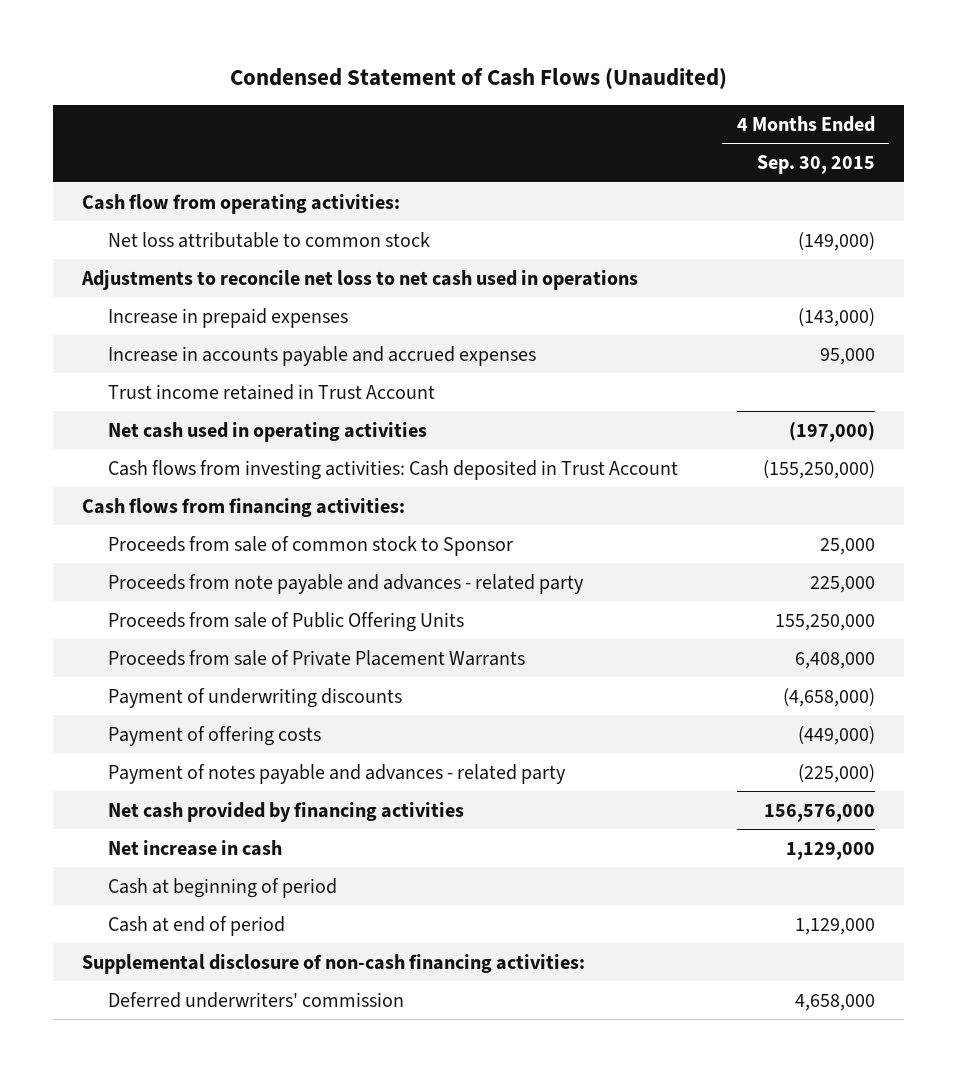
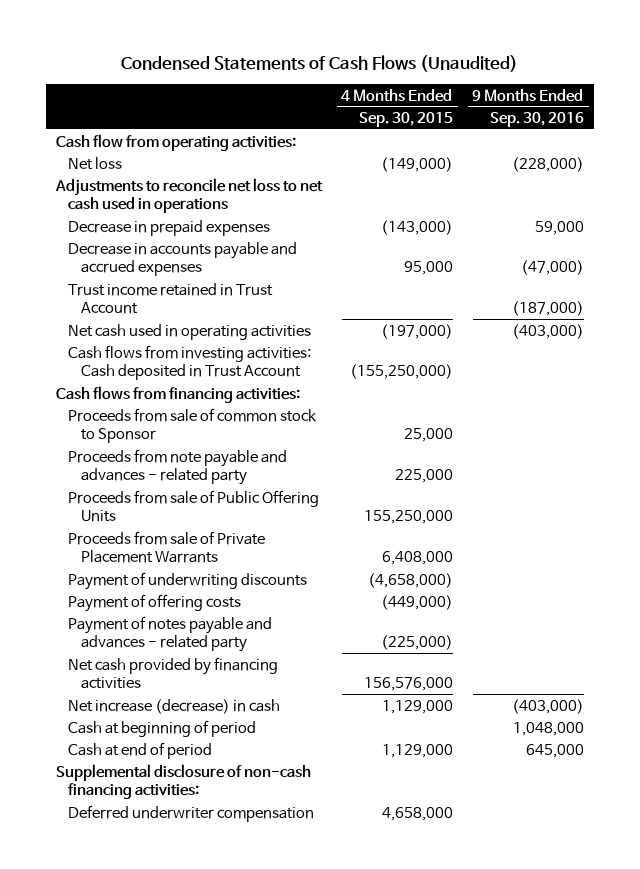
- Condensed Statement of Cash Flows (Unaudited)
+ Condensed Statements of Cash Flows (Unaudited)
- | 4 Months Ended Sep. 30, 2015
+ | 4 Months Ended Sep. 30, 2015 | 9 Months Ended Sep. 30, 2016
- Net loss attributable to common stock | (149,000)
+ Net loss | (149,000) | (228,000)
- Increase in prepaid expenses | (143,000)
- Increase in accounts payable and accrued expenses | 95,000
+ Decrease in prepaid expenses | (143,000) | 59,000
+ Decrease in accounts payable and accrued expenses | 95,000 | (47,000)
- Net increase in cash | 1,129,000
+ Net increase (decrease) in cash | 1,129,000 | (403,000)
- Deferred underwriters' commission | 4,658,000
+ Deferred underwriter compensation | 4,658,000 |

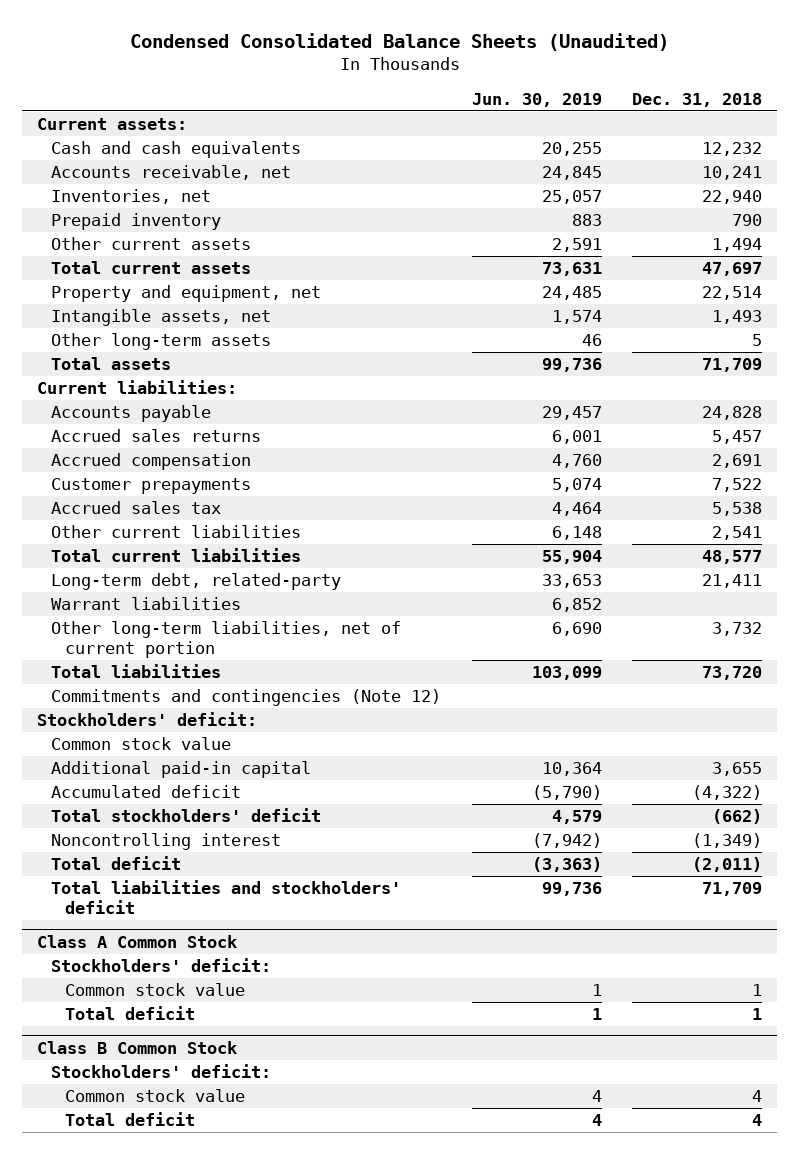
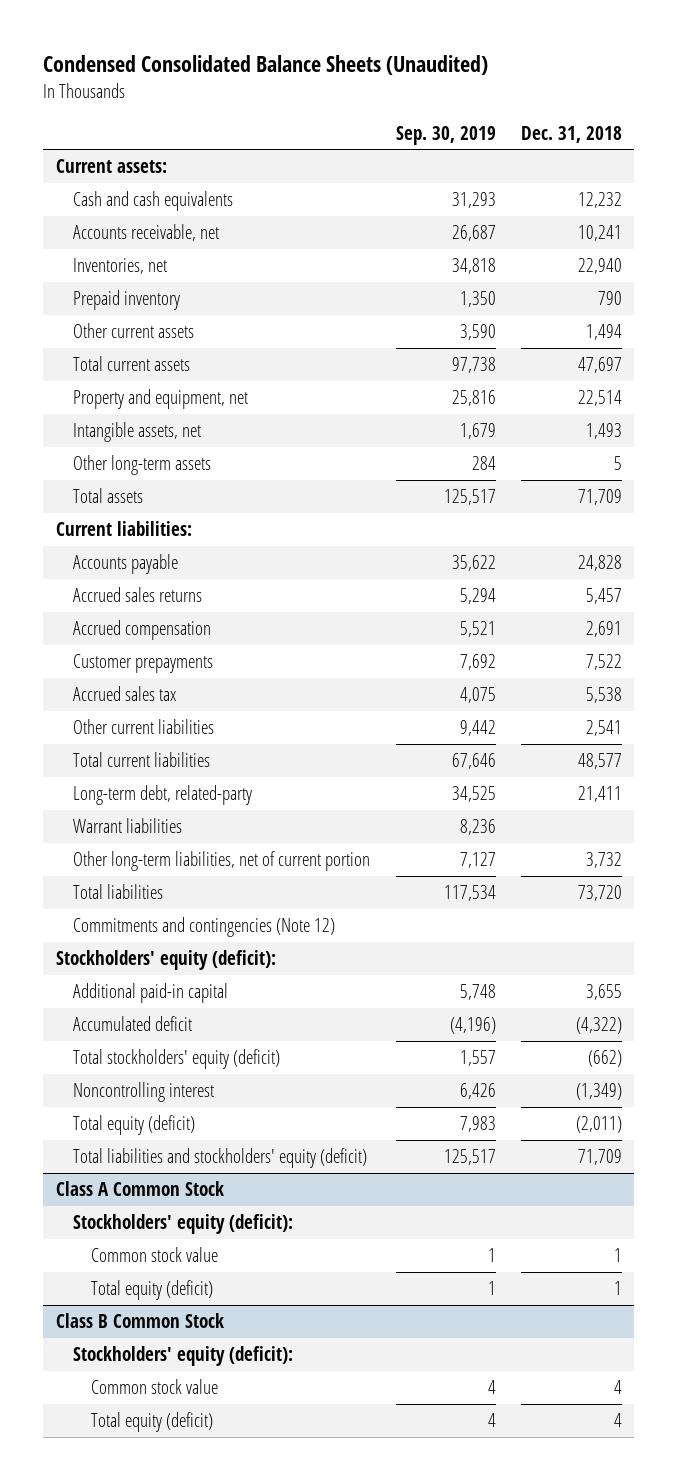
- | Jun. 30, 2019 | Dec. 31, 2018
+ | Sep. 30, 2019 | Dec. 31, 2018
- Stockholders' deficit:
- Common stock value
+ Stockholders' equity (deficit):
- Total stockholders' deficit | 4,579 | (662)
+ Total stockholders' equity (deficit) | 1,557 | (662)
- Total deficit | (3,363) | (2,011)
- Total liabilities and stockholders' deficit | 99,736 | 71,709
+ Total equity (deficit) | 7,983 | (2,011)
+ Total liabilities and stockholders' equity (deficit) | 125,517 | 71,709
@ Class A Common Stock
- Stockholders' deficit:
+ Stockholders' equity (deficit):
- Total deficit | 1 | 1
+ Total equity (deficit) | 1 | 1
@ Class B Common Stock
- Stockholders' deficit:
+ Stockholders' equity (deficit):
- Total deficit | 4 | 4
+ Total equity (deficit) | 4 | 4

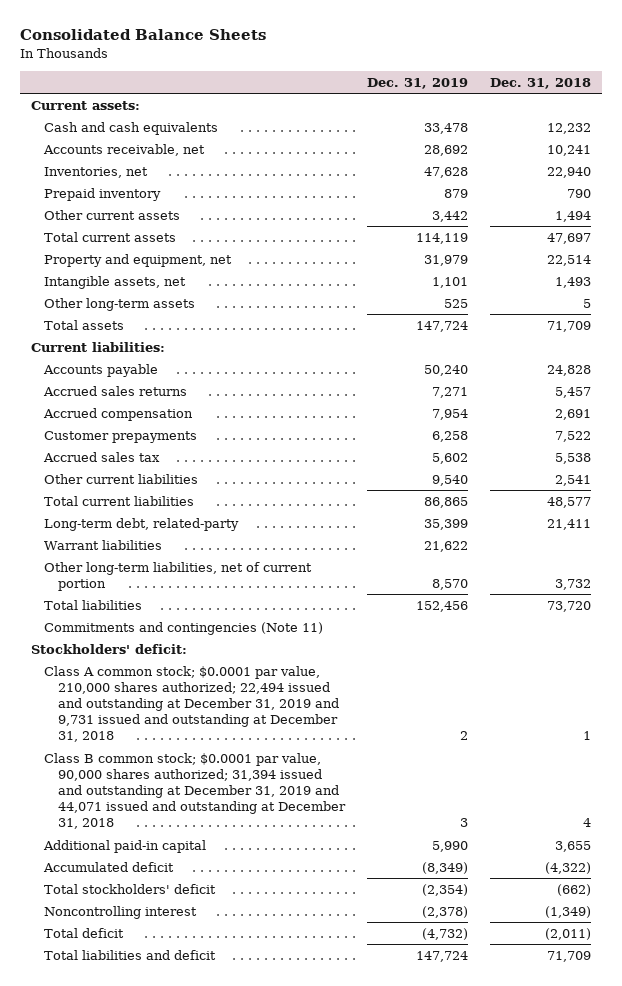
- Condensed Consolidated Balance Sheets (Unaudited)
+ Consolidated Balance Sheets
- | Sep. 30, 2019 | Dec. 31, 2018
+ | Dec. 31, 2019 | Dec. 31, 2018
- Commitments and contingencies (Note 12)
- Stockholders' equity (deficit):
+ Commitments and contingencies (Note 11)
+ Stockholders' deficit:
+ Class A common stock; $0.0001 par value, 210,000 shares authorized; 22,494 issued and outstanding at December 31, 2019 and 9,731 issued and outstanding at December 31, 2018 | 2 | 1
+ Class B common stock; $0.0001 par value, 90,000 shares authorized; 31,394 issued and outstanding at December 31, 2019 and 44,071 issued and outstanding at December 31, 2018 | 3 | 4
- Total stockholders' equity (deficit) | 1,557 | (662)
+ Total stockholders' deficit | (2,354) | (662)
- Total equity (deficit) | 7,983 | (2,011)
- Total liabilities and stockholders' equity (deficit) | 125,517 | 71,709
- Class A Common Stock
- Stockholders' equity (deficit):
- Common stock value | 1 | 1
- Total equity (deficit) | 1 | 1
- Class B Common Stock
- Stockholders' equity (deficit):
- Common stock value | 4 | 4
- Total equity (deficit) | 4 | 4
+ Total deficit | (4,732) | (2,011)
+ Total liabilities and deficit | 147,724 | 71,709

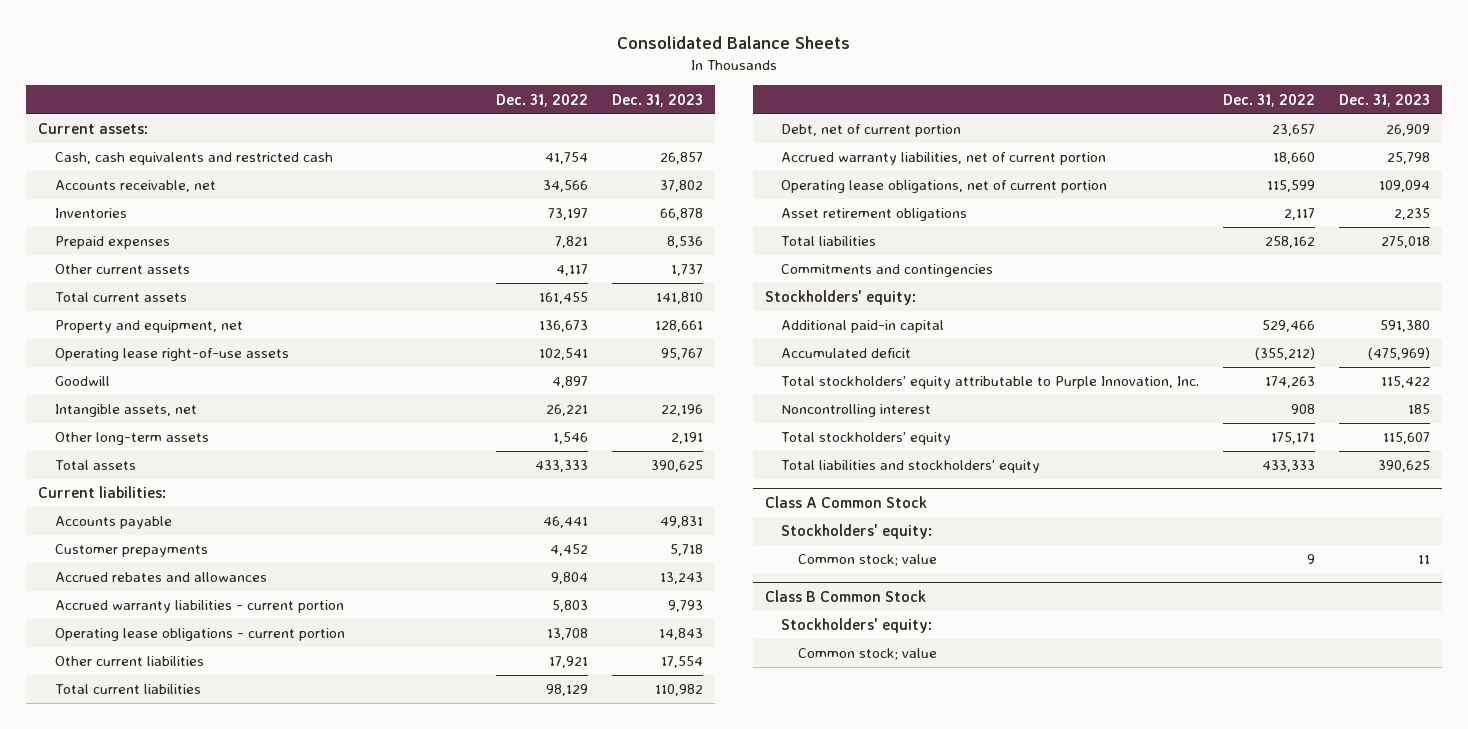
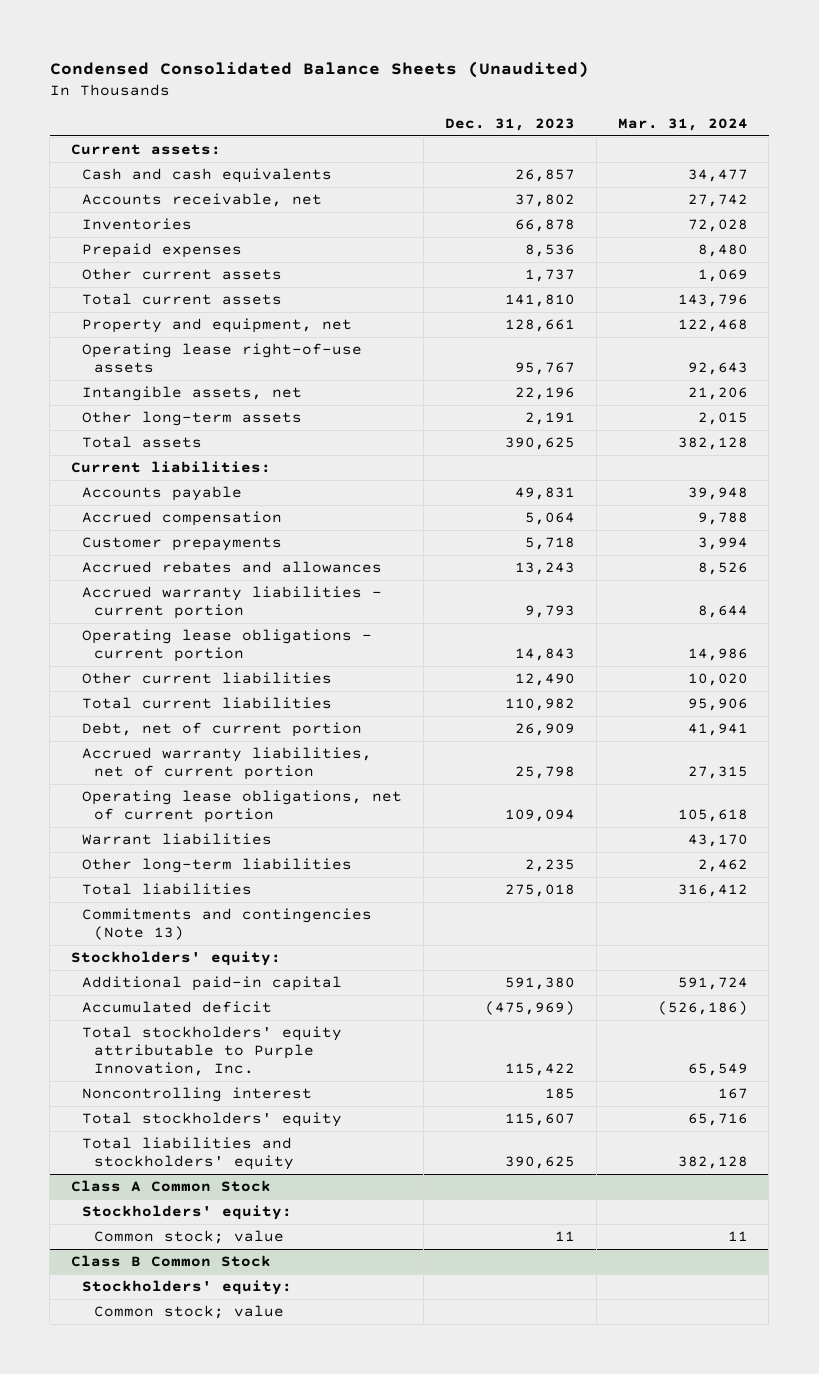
- Consolidated Balance Sheets
+ Condensed Consolidated Balance Sheets (Unaudited)
- | Dec. 31, 2022 | Dec. 31, 2023
+ | Dec. 31, 2023 | Mar. 31, 2024
- Cash, cash equivalents and restricted cash | 41,754 | 26,857
+ Cash and cash equivalents | 26,857 | 34,477
- Goodwill | 4,897 |
+ Accrued compensation | 5,064 | 9,788
- Other current liabilities | 17,921 | 17,554
+ Other current liabilities | 12,490 | 10,020
- Asset retirement obligations | 2,117 | 2,235
+ Warrant liabilities | | 43,170
+ Other long-term liabilities | 2,235 | 2,462
- Commitments and contingencies
+ Commitments and contingencies (Note 13)

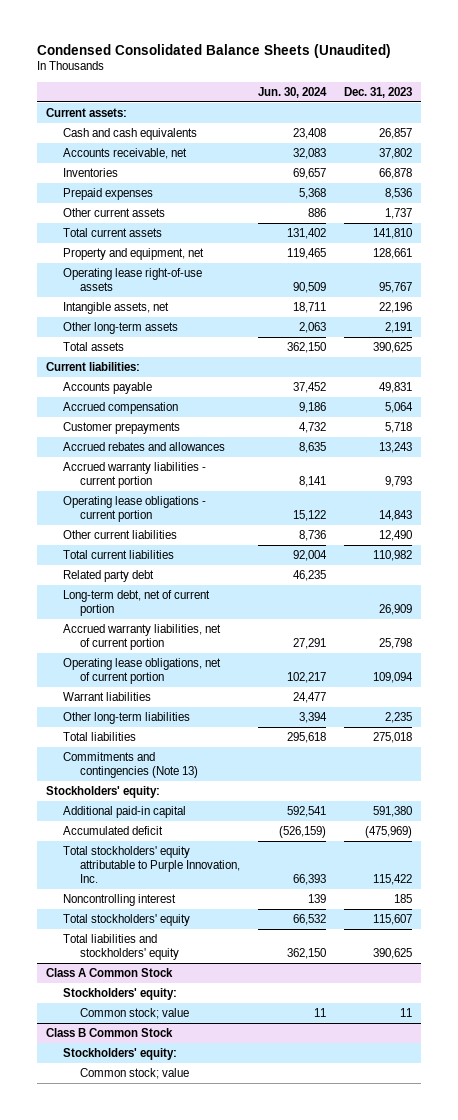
- | Dec. 31, 2023 | Mar. 31, 2024
+ | Jun. 30, 2024 | Dec. 31, 2023
- Debt, net of current portion | 26,909 | 41,941
+ Related party debt | 46,235 |
+ Long-term debt, net of current portion | | 26,909

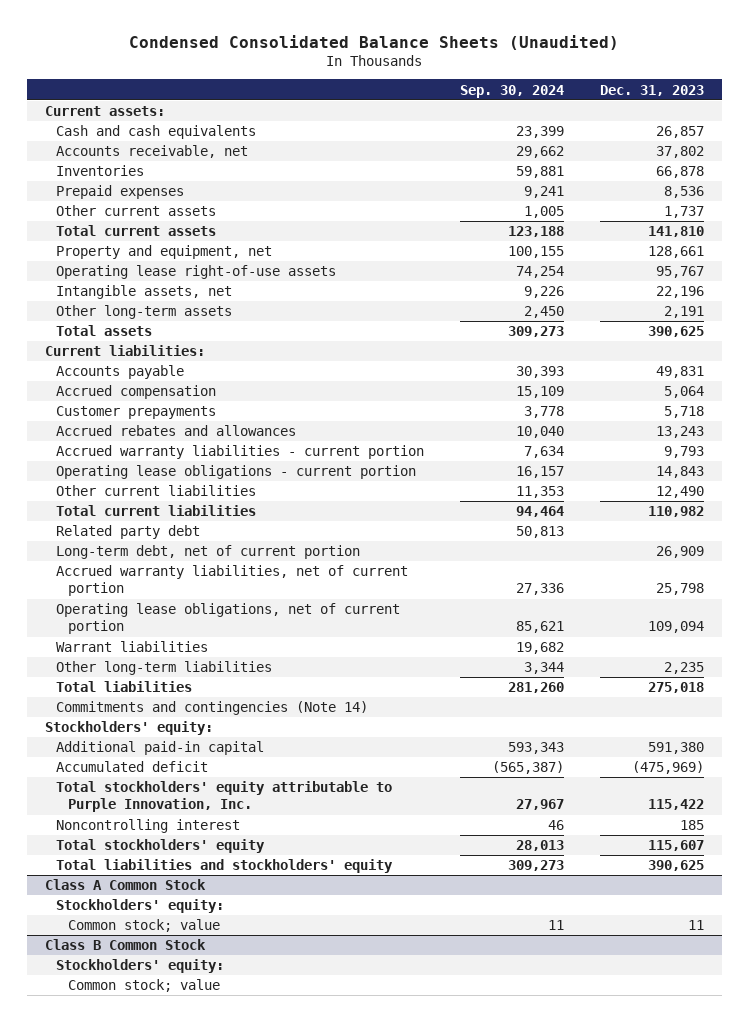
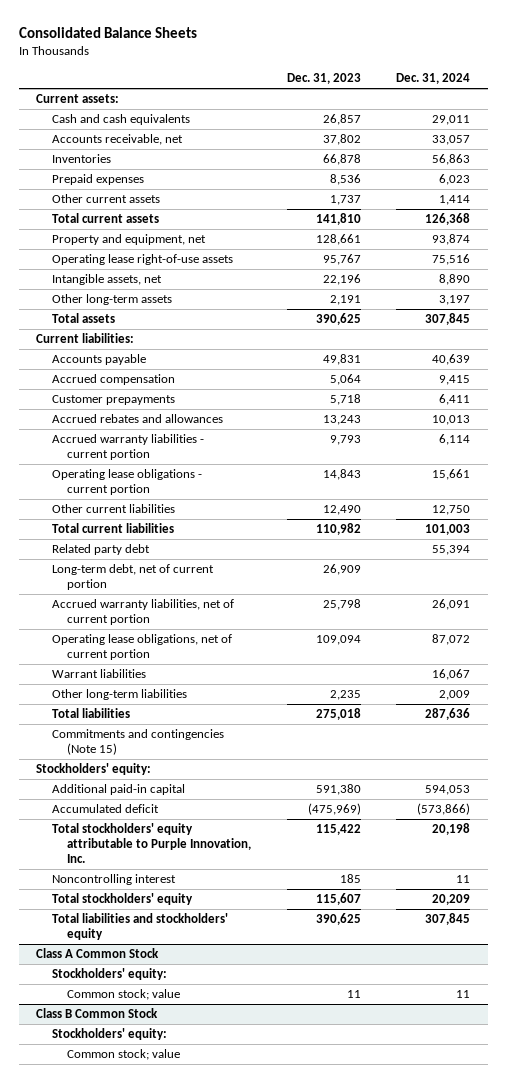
- Condensed Consolidated Balance Sheets (Unaudited)
+ Consolidated Balance Sheets
- | Sep. 30, 2024 | Dec. 31, 2023
+ | Dec. 31, 2023 | Dec. 31, 2024
- Commitments and contingencies (Note 14)
+ Commitments and contingencies (Note 15)

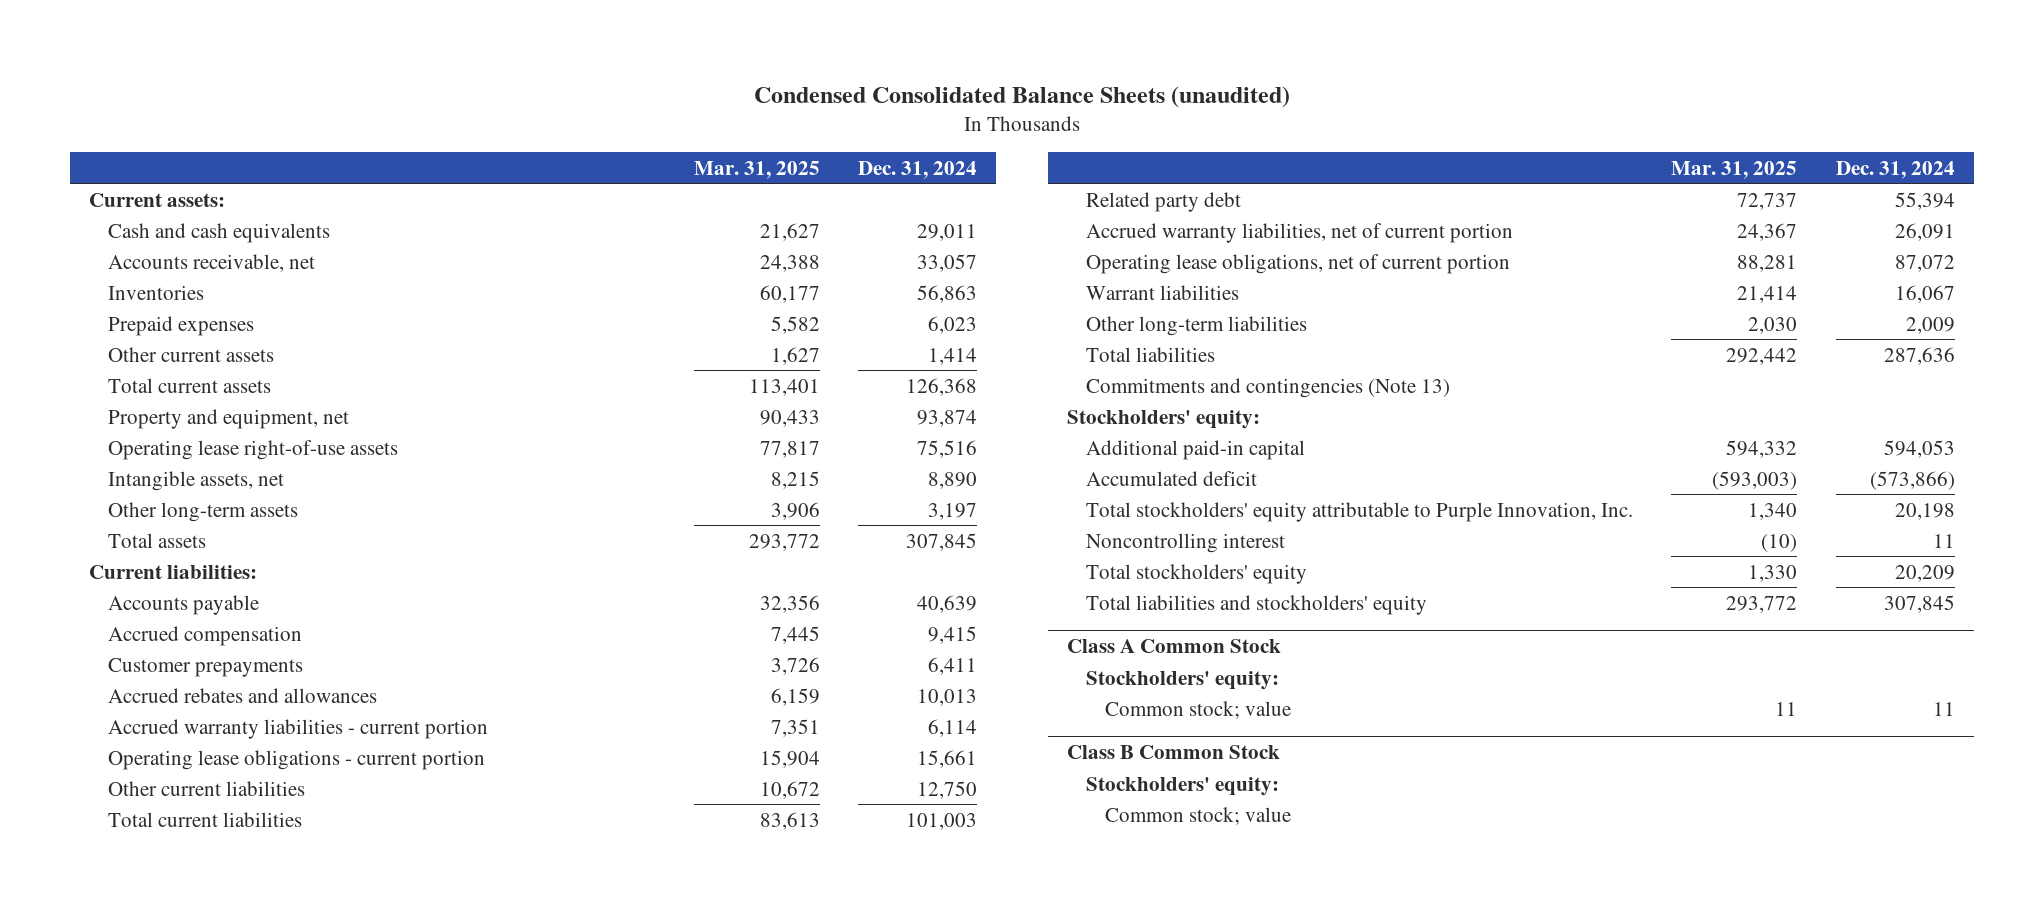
- Consolidated Balance Sheets
+ Condensed Consolidated Balance Sheets (unaudited)
- | Dec. 31, 2023 | Dec. 31, 2024
+ | Mar. 31, 2025 | Dec. 31, 2024
- Long-term debt, net of current portion | 26,909 |
- Commitments and contingencies (Note 15)
+ Commitments and contingencies (Note 13)

